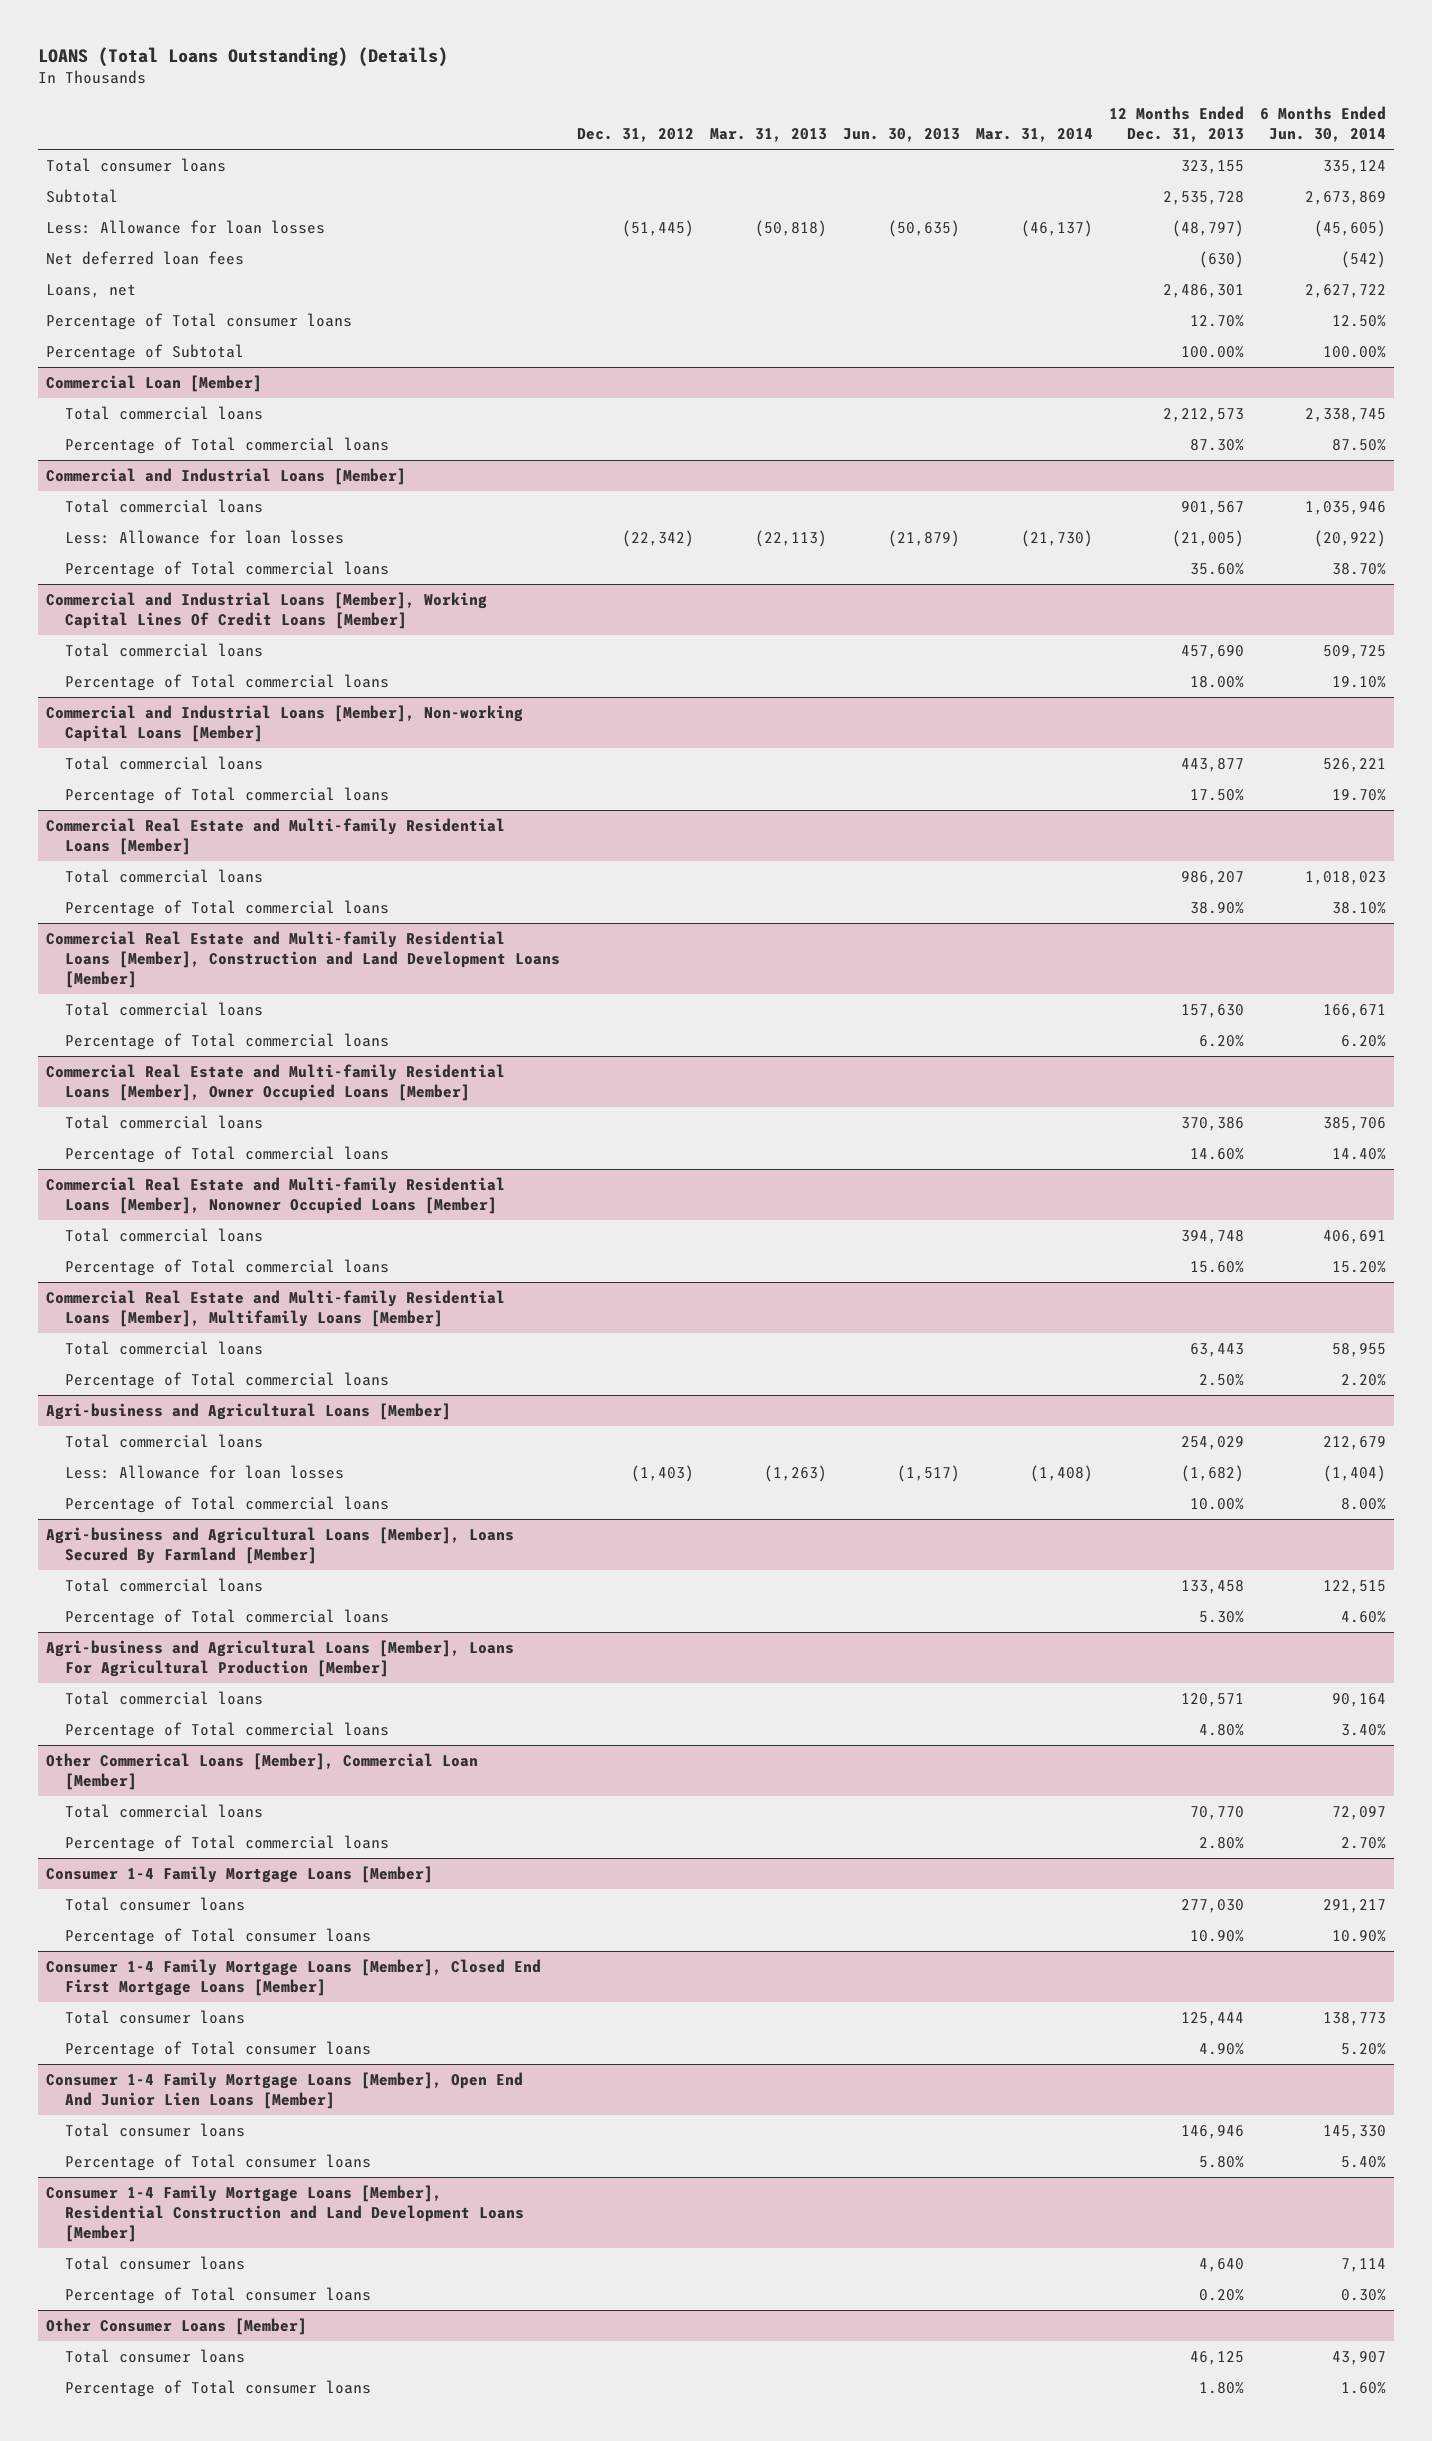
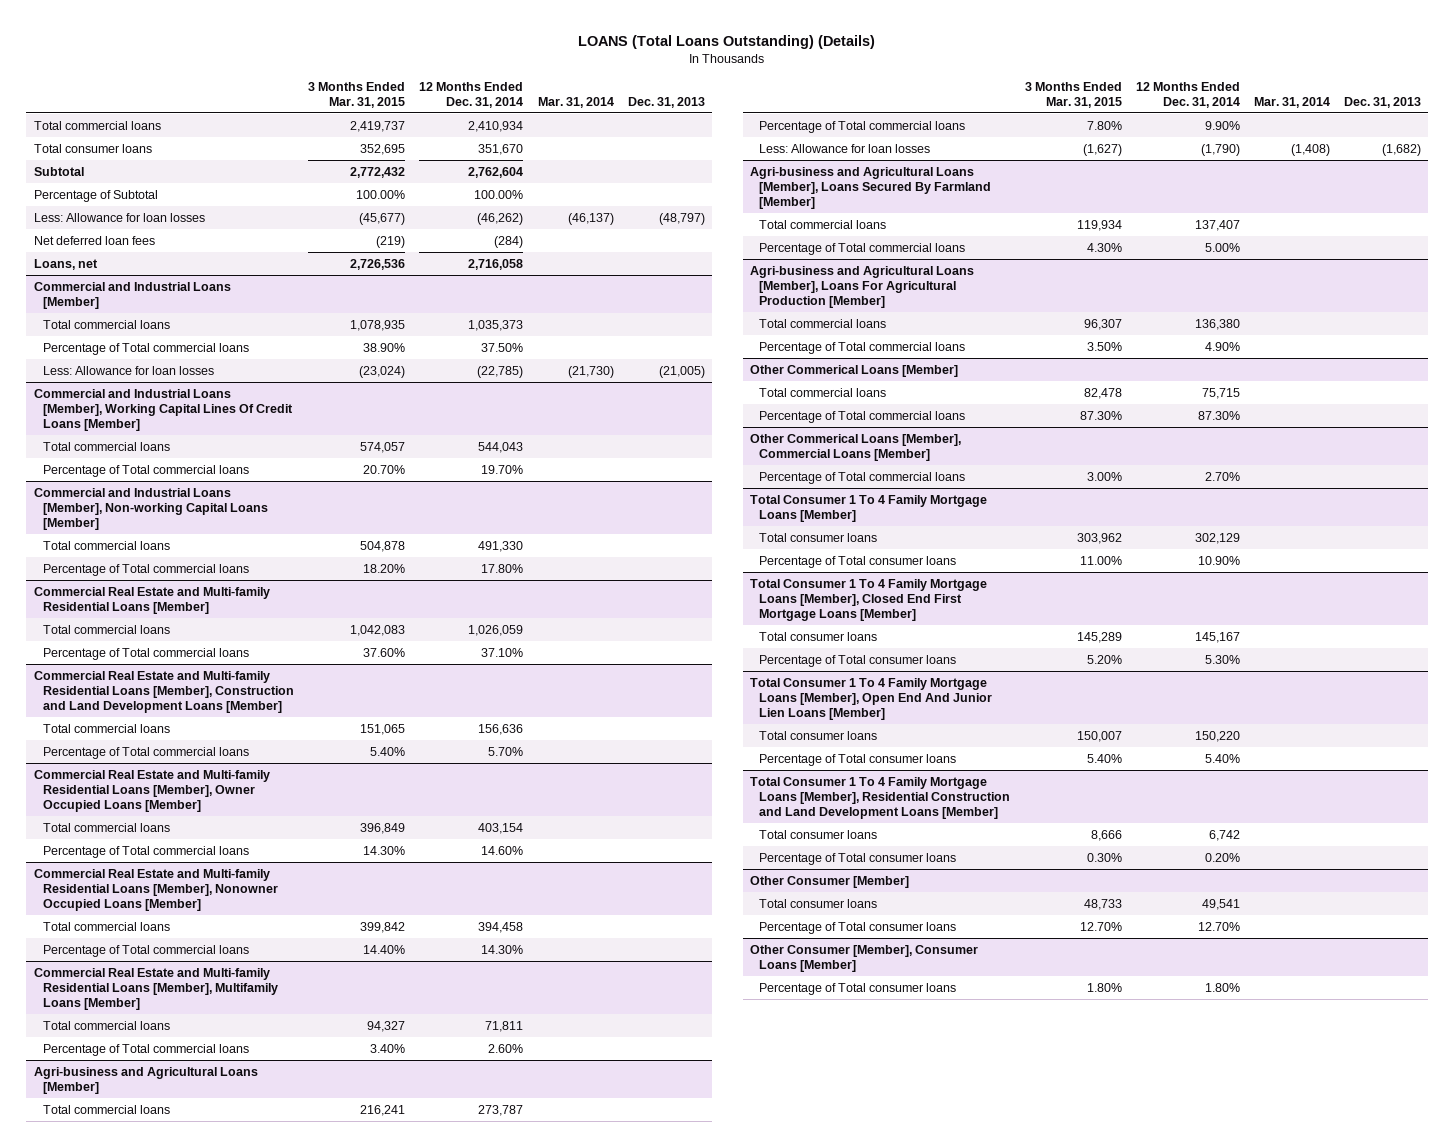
- | Dec. 31, 2012 | Mar. 31, 2013 | Jun. 30, 2013 | Mar. 31, 2014 | 12 Months Ended Dec. 31, 2013 | 6 Months Ended Jun. 30, 2014
+ | 3 Months Ended Mar. 31, 2015 | 12 Months Ended Dec. 31, 2014 | Mar. 31, 2014 | Dec. 31, 2013
+ Total commercial loans | 2,419,737 | 2,410,934 | |
moved up: Percentage of Subtotal | 100.00% | 100.00% | |
- Percentage of Total consumer loans | | | | | 12.70% | 12.50%
- Commercial Loan [Member]
- Total commercial loans | | | | | 2,212,573 | 2,338,745
- Percentage of Total commercial loans | | | | | 87.30% | 87.50%
@ Commercial and Industrial Loans [Member]
moved down: Less: Allowance for loan losses | (23,024) | (22,785) | (21,730) | (21,005)
@ Agri-business and Agricultural Loans [Member]
moved down: Less: Allowance for loan losses | (1,627) | (1,790) | (1,408) | (1,682)
- Other Commerical Loans [Member], Commercial Loan [Member]
- Total commercial loans | | | | | 70,770 | 72,097
+ Other Commerical Loans [Member]
+ Total commercial loans | 82,478 | 75,715 | |
+ Percentage of Total commercial loans | 87.30% | 87.30% | |
+ Other Commerical Loans [Member], Commercial Loans [Member]
- Consumer 1-4 Family Mortgage Loans [Member]
+ Total Consumer 1 To 4 Family Mortgage Loans [Member]
- Consumer 1-4 Family Mortgage Loans [Member], Closed End First Mortgage Loans [Member]
+ Total Consumer 1 To 4 Family Mortgage Loans [Member], Closed End First Mortgage Loans [Member]
- Consumer 1-4 Family Mortgage Loans [Member], Open End And Junior Lien Loans [Member]
+ Total Consumer 1 To 4 Family Mortgage Loans [Member], Open End And Junior Lien Loans [Member]
- Consumer 1-4 Family Mortgage Loans [Member], Residential Construction and Land Development Loans [Member]
+ Total Consumer 1 To 4 Family Mortgage Loans [Member], Residential Construction and Land Development Loans [Member]
- Other Consumer Loans [Member]
- Total consumer loans | | | | | 46,125 | 43,907
+ Other Consumer [Member]
+ Total consumer loans | 48,733 | 49,541 | |
+ Percentage of Total consumer loans | 12.70% | 12.70% | |
+ Other Consumer [Member], Consumer Loans [Member]

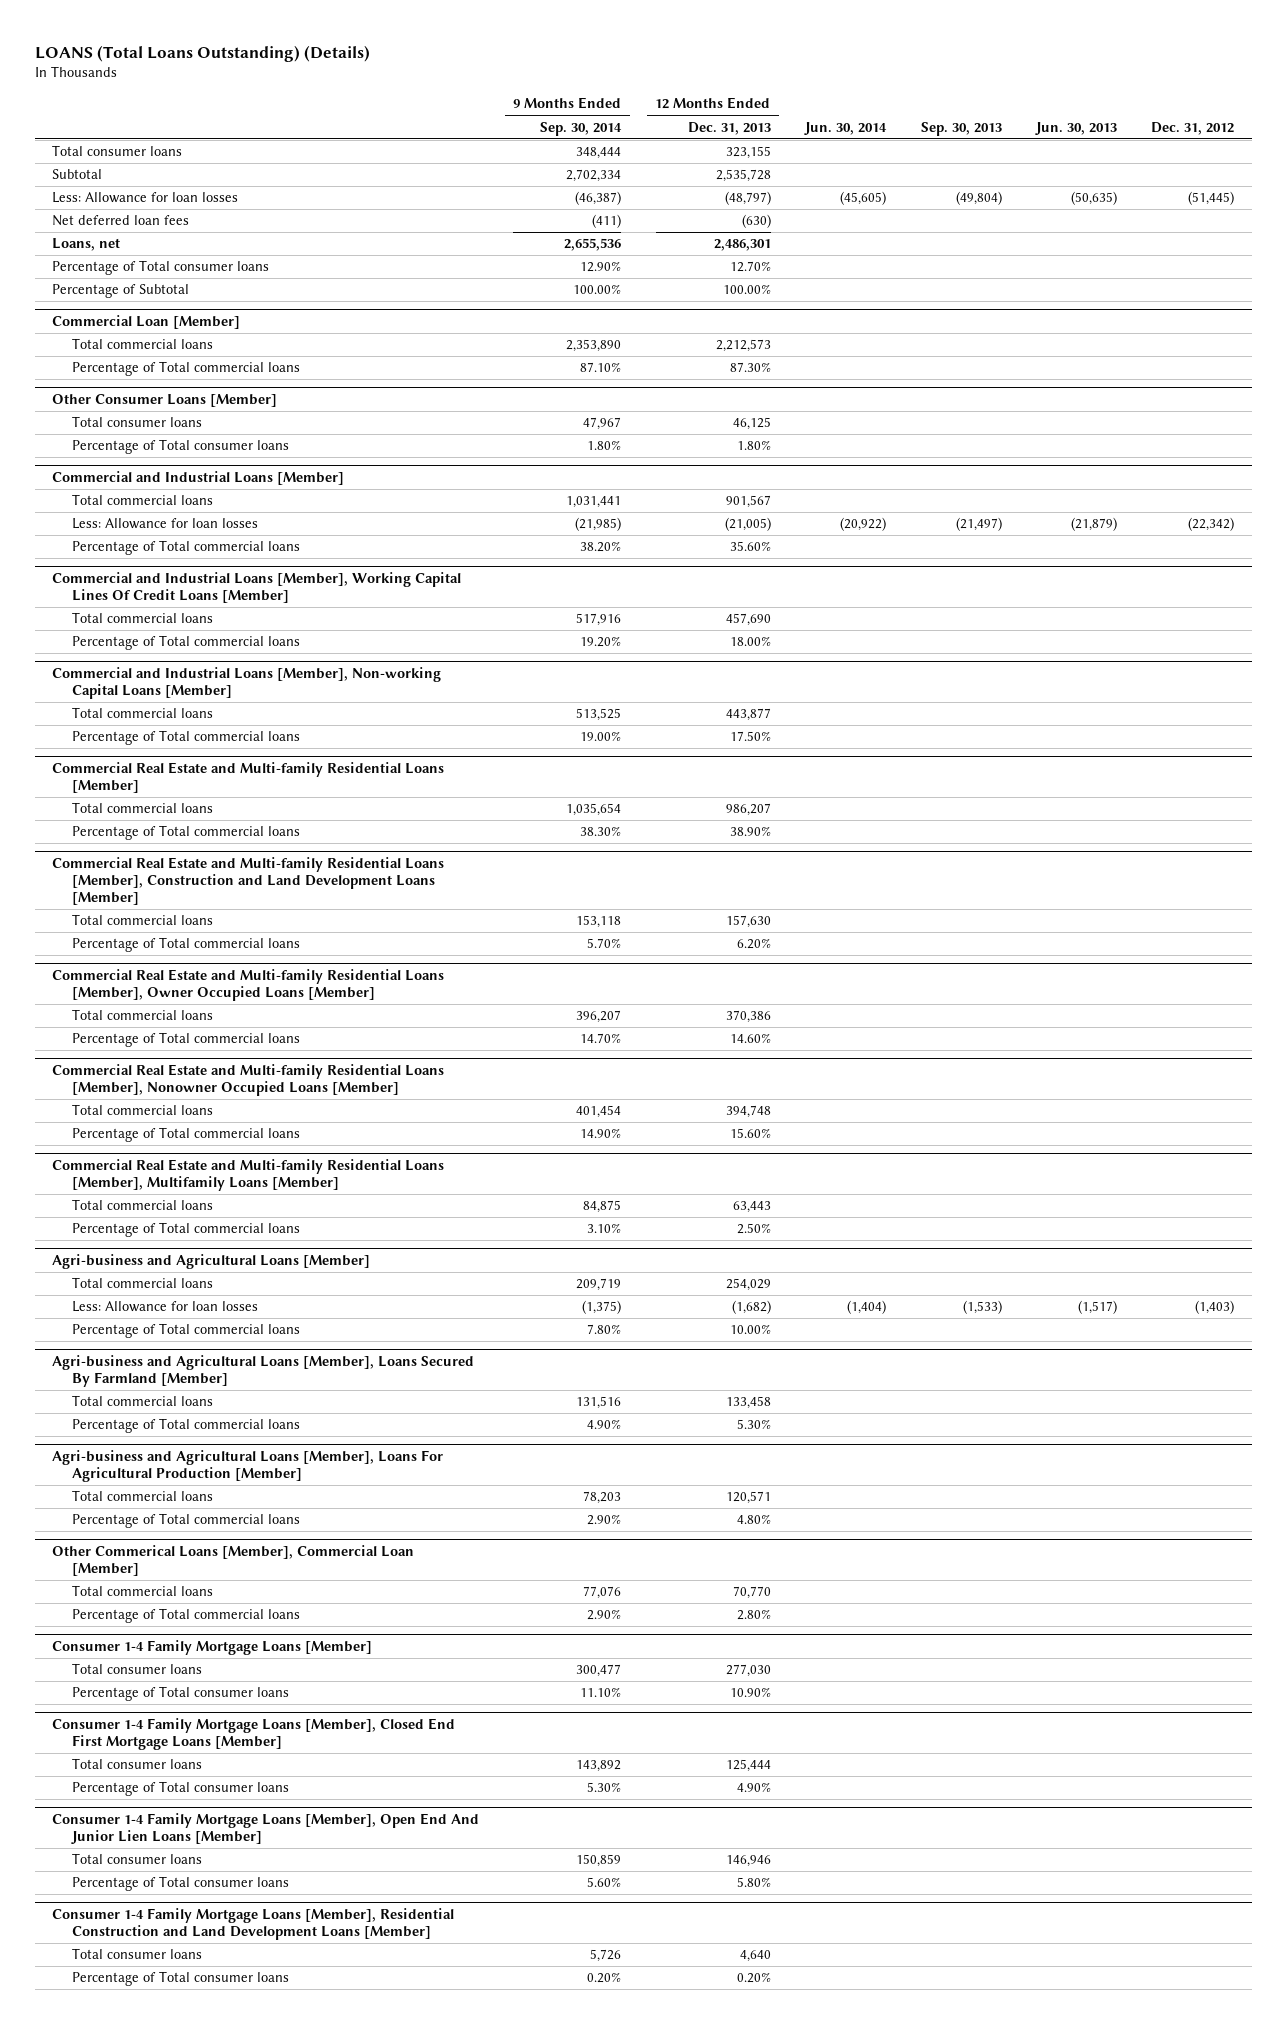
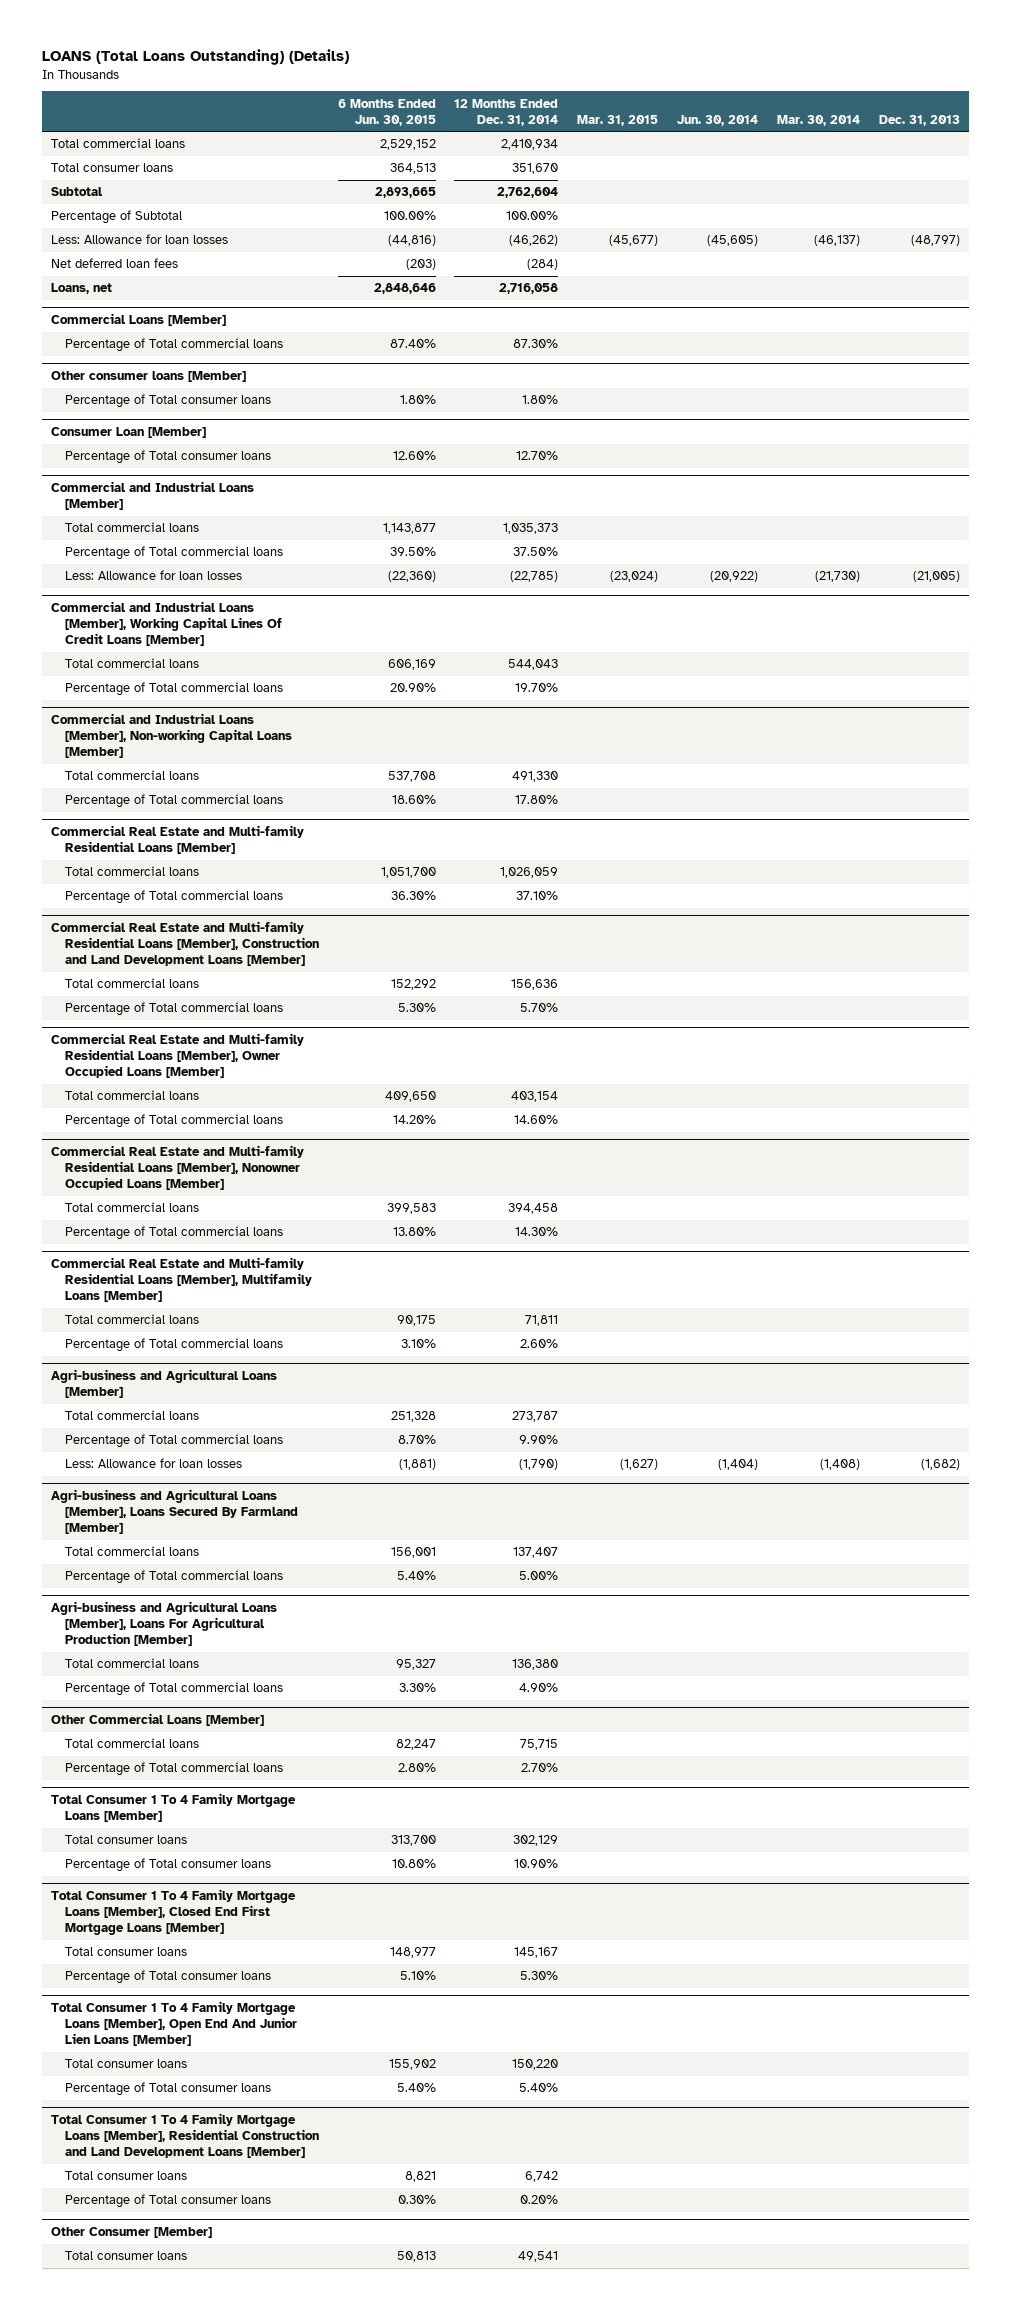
- | 9 Months Ended Sep. 30, 2014 | 12 Months Ended Dec. 31, 2013 | Jun. 30, 2014 | Sep. 30, 2013 | Jun. 30, 2013 | Dec. 31, 2012
+ | 6 Months Ended Jun. 30, 2015 | 12 Months Ended Dec. 31, 2014 | Mar. 31, 2015 | Jun. 30, 2014 | Mar. 30, 2014 | Dec. 31, 2013
+ Total commercial loans | 2,529,152 | 2,410,934 | | | |
moved up: Percentage of Subtotal | 100.00% | 100.00% | | | |
- Percentage of Total consumer loans | 12.90% | 12.70% | | | |
- Commercial Loan [Member]
- Total commercial loans | 2,353,890 | 2,212,573 | | | |
+ Commercial Loans [Member]
- Other Consumer Loans [Member]
- Total consumer loans | 47,967 | 46,125 | | | |
+ Other consumer loans [Member]
+ Consumer Loan [Member]
+ Percentage of Total consumer loans | 12.60% | 12.70% | | | |
@ Commercial and Industrial Loans [Member]
moved down: Less: Allowance for loan losses | (22,360) | (22,785) | (23,024) | (20,922) | (21,730) | (21,005)
@ Agri-business and Agricultural Loans [Member]
moved down: Less: Allowance for loan losses | (1,881) | (1,790) | (1,627) | (1,404) | (1,408) | (1,682)
- Other Commerical Loans [Member], Commercial Loan [Member]
+ Other Commercial Loans [Member]
- Consumer 1-4 Family Mortgage Loans [Member]
+ Total Consumer 1 To 4 Family Mortgage Loans [Member]
- Consumer 1-4 Family Mortgage Loans [Member], Closed End First Mortgage Loans [Member]
+ Total Consumer 1 To 4 Family Mortgage Loans [Member], Closed End First Mortgage Loans [Member]
- Consumer 1-4 Family Mortgage Loans [Member], Open End And Junior Lien Loans [Member]
+ Total Consumer 1 To 4 Family Mortgage Loans [Member], Open End And Junior Lien Loans [Member]
- Consumer 1-4 Family Mortgage Loans [Member], Residential Construction and Land Development Loans [Member]
+ Total Consumer 1 To 4 Family Mortgage Loans [Member], Residential Construction and Land Development Loans [Member]
+ Other Consumer [Member]
+ Total consumer loans | 50,813 | 49,541 | | | |

